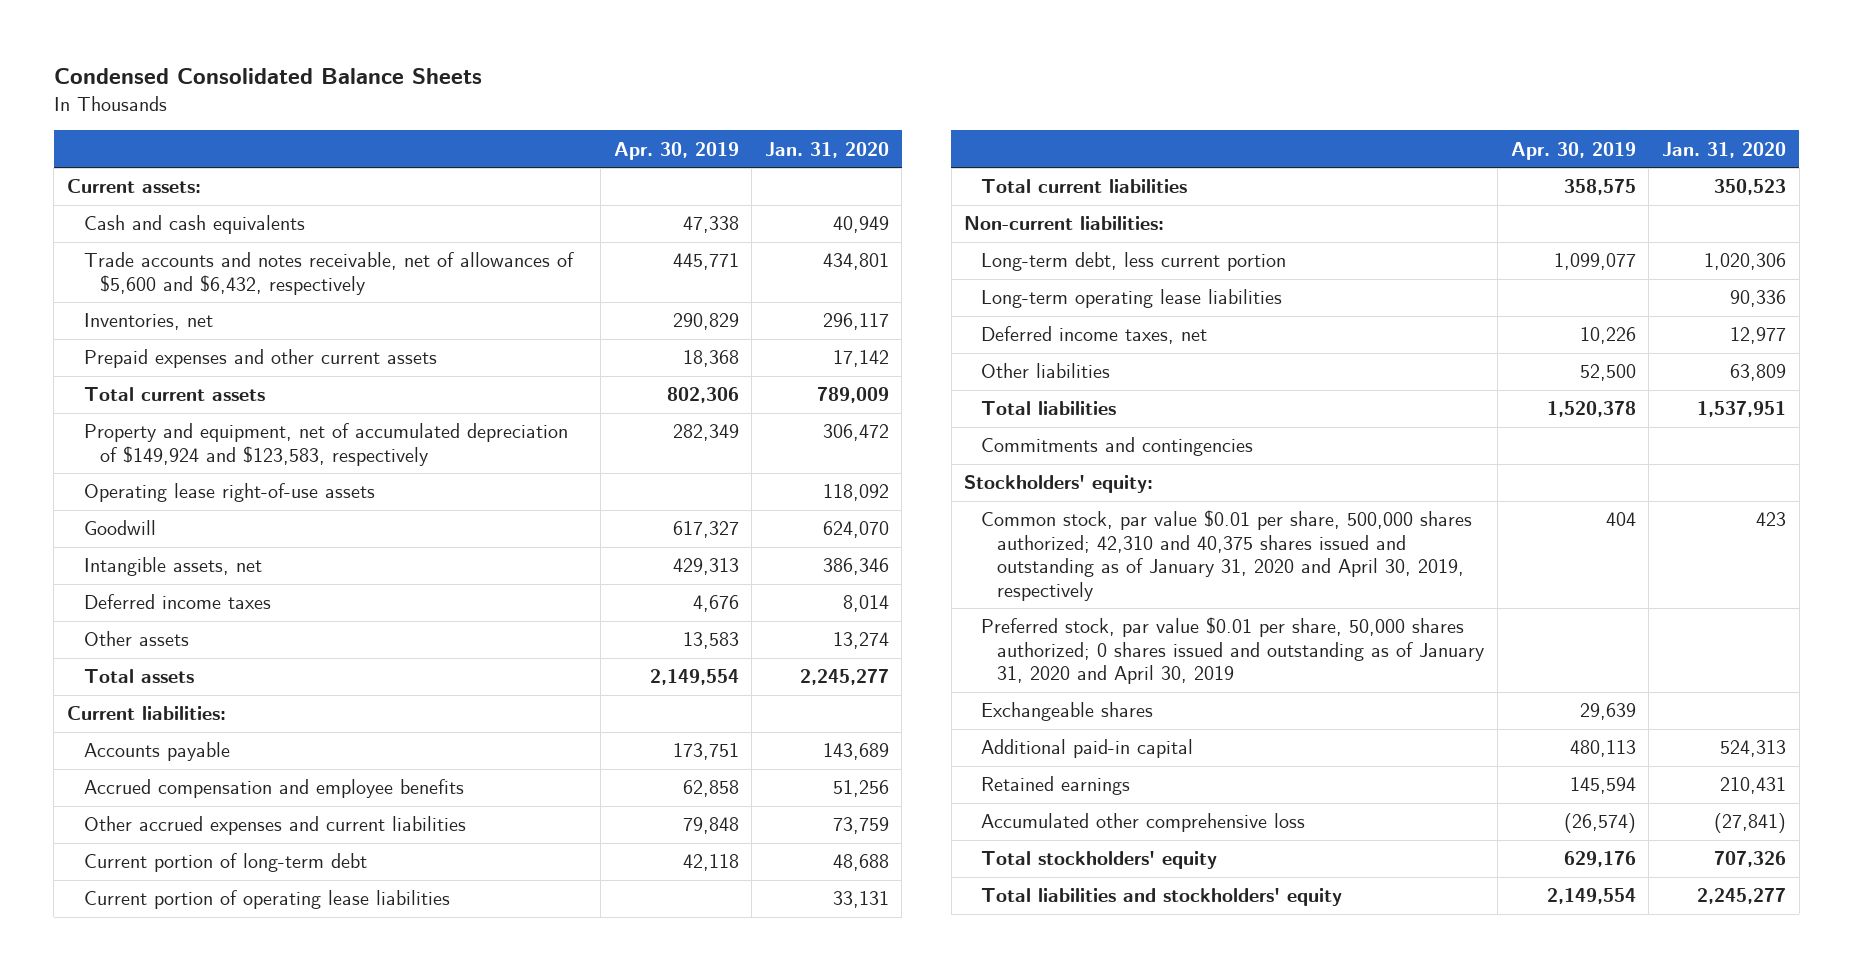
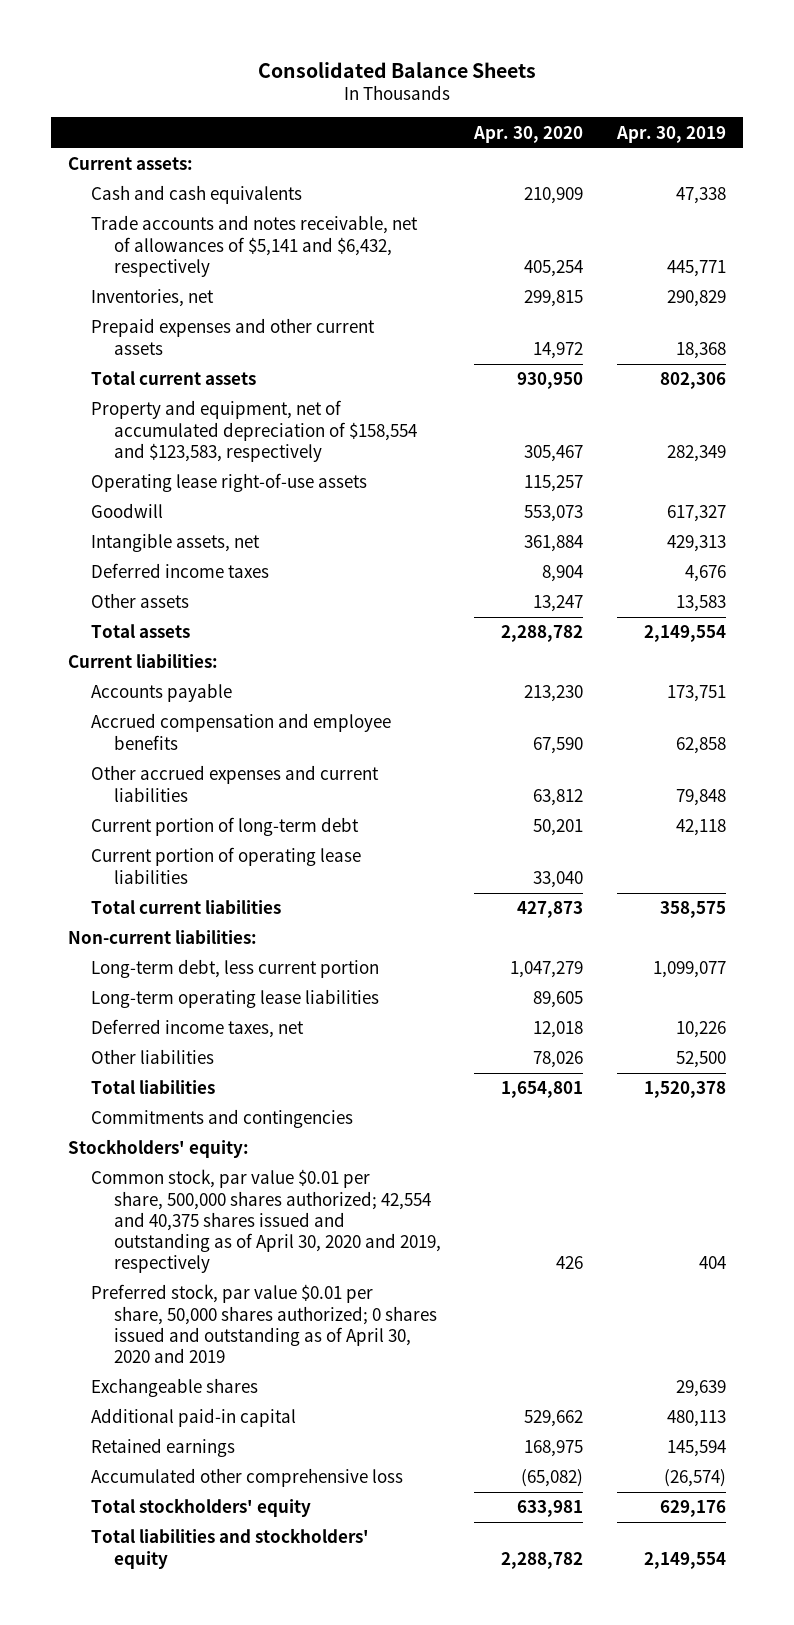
- Condensed Consolidated Balance Sheets
+ Consolidated Balance Sheets
- | Apr. 30, 2019 | Jan. 31, 2020
+ | Apr. 30, 2020 | Apr. 30, 2019
- Trade accounts and notes receivable, net of allowances of $5,600 and $6,432, respectively | 445,771 | 434,801
+ Trade accounts and notes receivable, net of allowances of $5,141 and $6,432, respectively | 405,254 | 445,771
- Property and equipment, net of accumulated depreciation of $149,924 and $123,583, respectively | 282,349 | 306,472
+ Property and equipment, net of accumulated depreciation of $158,554 and $123,583, respectively | 305,467 | 282,349
- Common stock, par value $0.01 per share, 500,000 shares authorized; 42,310 and 40,375 shares issued and outstanding as of January 31, 2020 and April 30, 2019, respectively | 404 | 423
- Preferred stock, par value $0.01 per share, 50,000 shares authorized; 0 shares issued and outstanding as of January 31, 2020 and April 30, 2019
+ Common stock, par value $0.01 per share, 500,000 shares authorized; 42,554 and 40,375 shares issued and outstanding as of April 30, 2020 and 2019, respectively | 426 | 404
+ Preferred stock, par value $0.01 per share, 50,000 shares authorized; 0 shares issued and outstanding as of April 30, 2020 and 2019

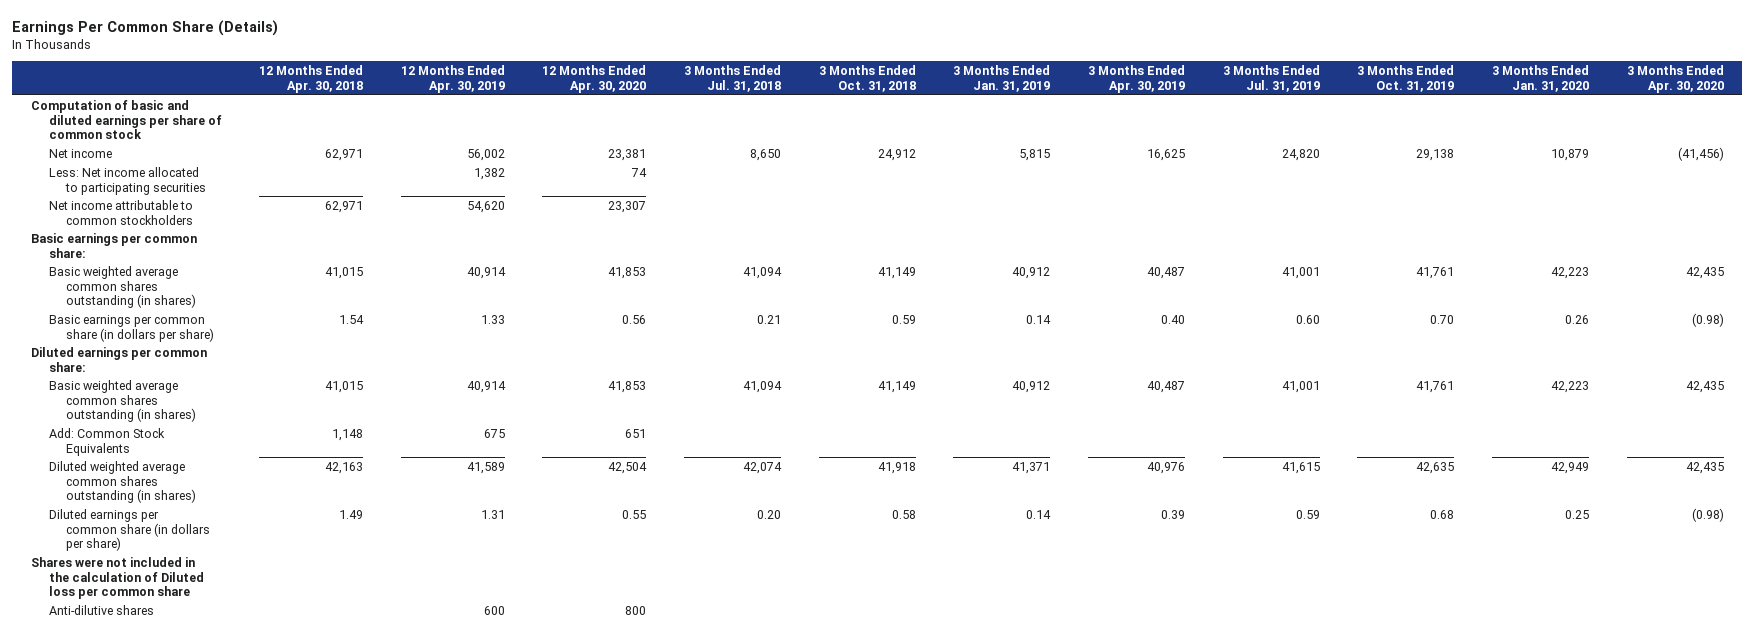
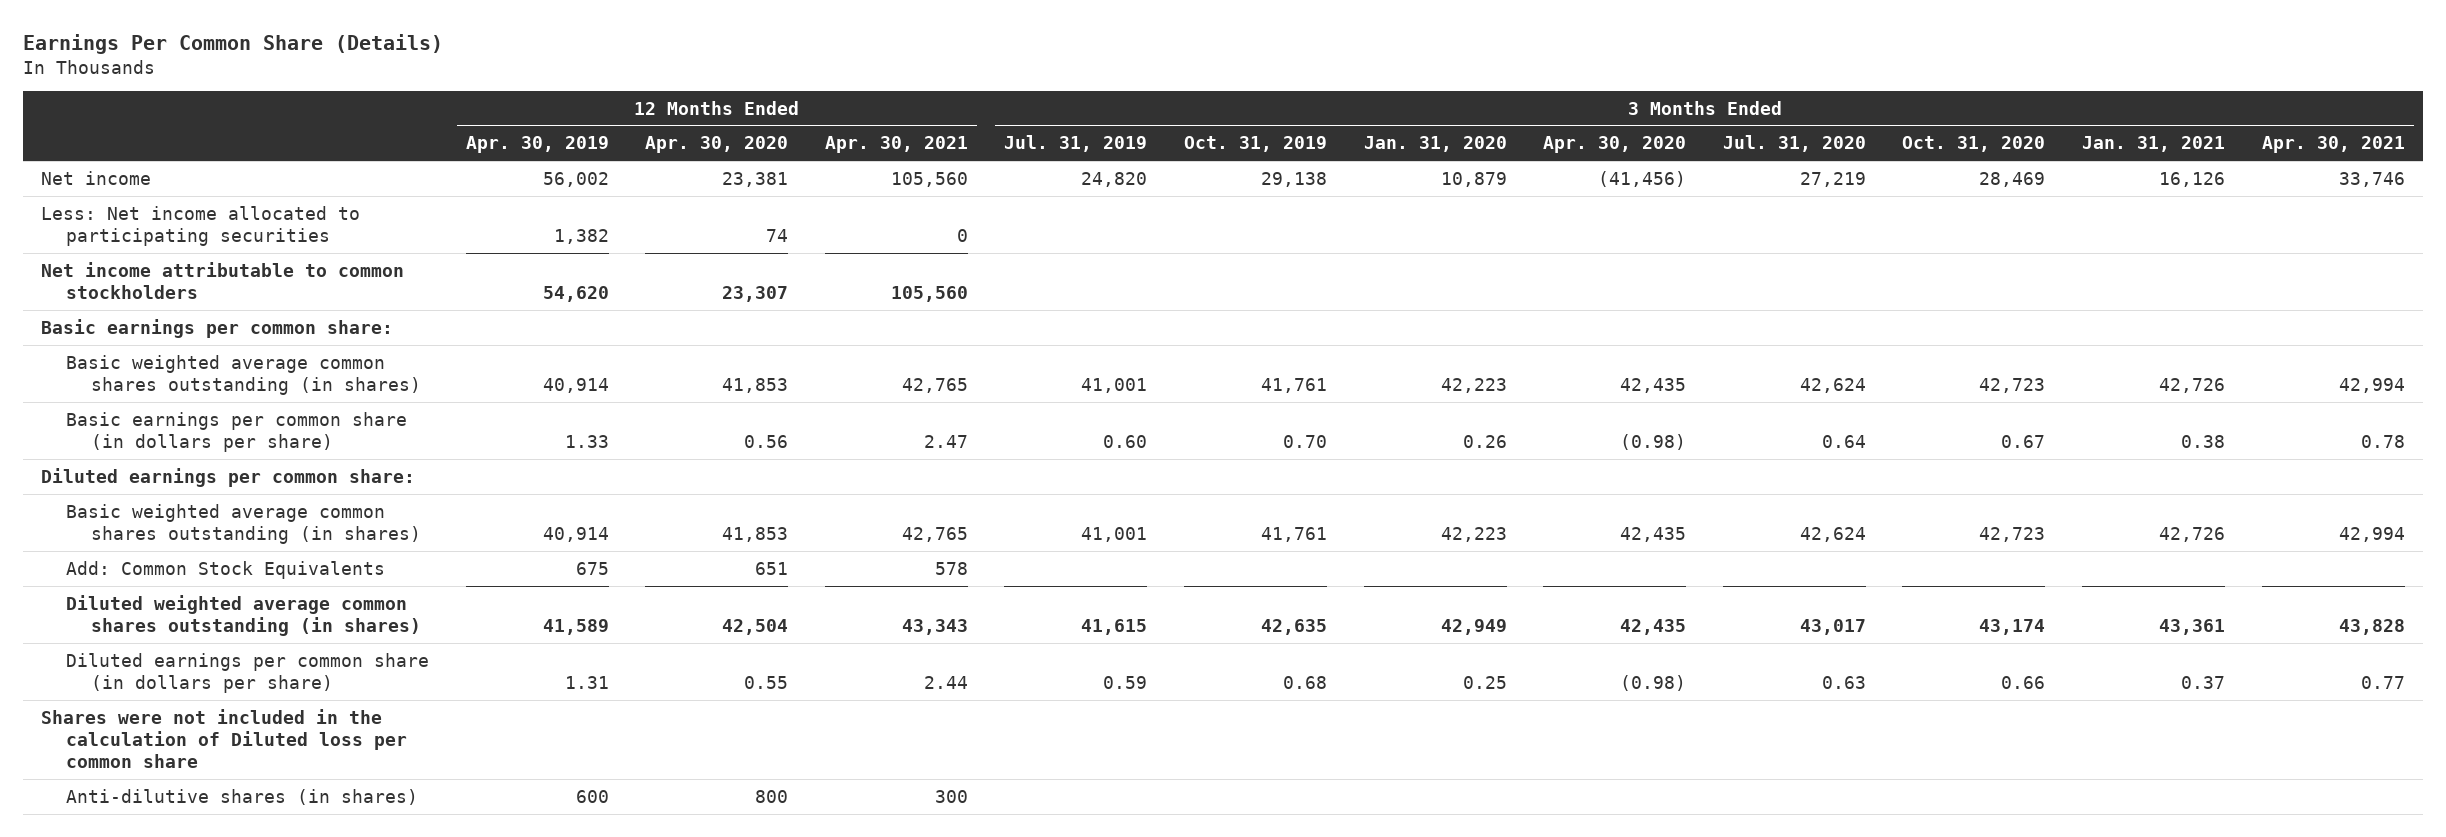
- | 12 Months Ended Apr. 30, 2018 | 12 Months Ended Apr. 30, 2019 | 12 Months Ended Apr. 30, 2020 | 3 Months Ended Jul. 31, 2018 | 3 Months Ended Oct. 31, 2018 | 3 Months Ended Jan. 31, 2019 | 3 Months Ended Apr. 30, 2019 | 3 Months Ended Jul. 31, 2019 | 3 Months Ended Oct. 31, 2019 | 3 Months Ended Jan. 31, 2020 | 3 Months Ended Apr. 30, 2020
+ | 12 Months Ended Apr. 30, 2019 | 12 Months Ended Apr. 30, 2020 | 12 Months Ended Apr. 30, 2021 | 3 Months Ended Jul. 31, 2019 | 3 Months Ended Oct. 31, 2019 | 3 Months Ended Jan. 31, 2020 | 3 Months Ended Apr. 30, 2020 | 3 Months Ended Jul. 31, 2020 | 3 Months Ended Oct. 31, 2020 | 3 Months Ended Jan. 31, 2021 | 3 Months Ended Apr. 30, 2021
- Computation of basic and diluted earnings per share of common stock
- Anti-dilutive shares | | 600 | 800 | | | | | | | |
+ Anti-dilutive shares (in shares) | 600 | 800 | 300 | | | | | | | |

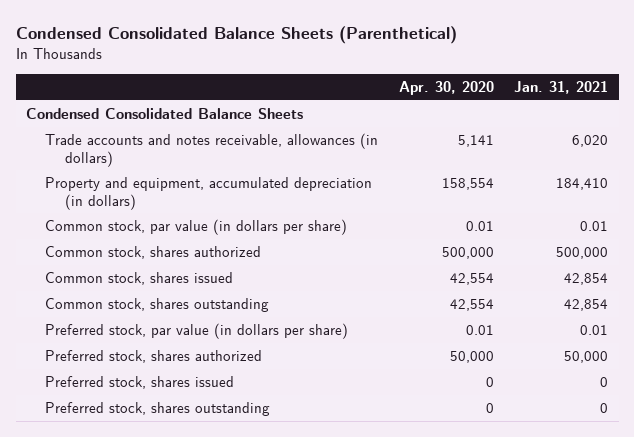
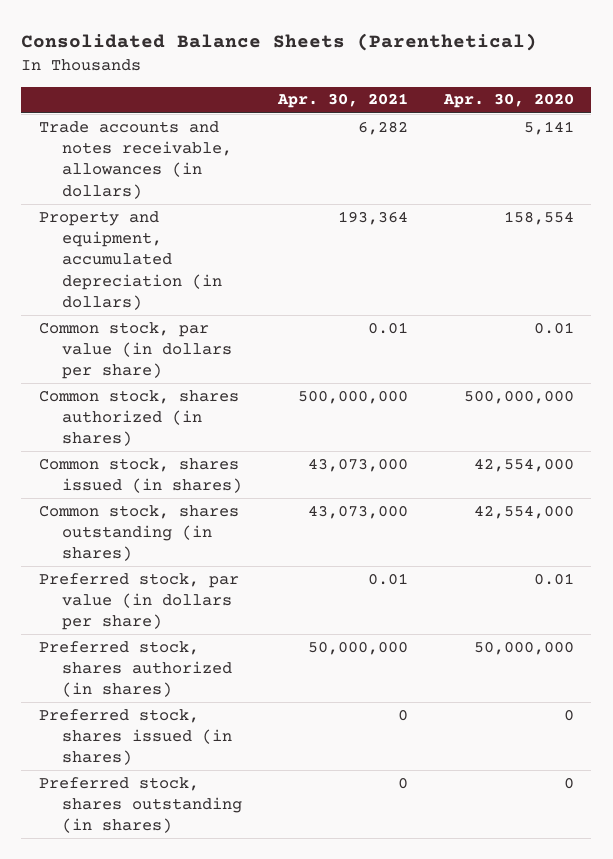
- Condensed Consolidated Balance Sheets (Parenthetical)
+ Consolidated Balance Sheets (Parenthetical)
- | Apr. 30, 2020 | Jan. 31, 2021
+ | Apr. 30, 2021 | Apr. 30, 2020
- Condensed Consolidated Balance Sheets
- Common stock, shares authorized | 500,000 | 500,000
- Common stock, shares issued | 42,554 | 42,854
- Common stock, shares outstanding | 42,554 | 42,854
+ Common stock, shares authorized (in shares) | 500,000,000 | 500,000,000
+ Common stock, shares issued (in shares) | 43,073,000 | 42,554,000
+ Common stock, shares outstanding (in shares) | 43,073,000 | 42,554,000
- Preferred stock, shares authorized | 50,000 | 50,000
- Preferred stock, shares issued | 0 | 0
- Preferred stock, shares outstanding | 0 | 0
+ Preferred stock, shares authorized (in shares) | 50,000,000 | 50,000,000
+ Preferred stock, shares issued (in shares) | 0 | 0
+ Preferred stock, shares outstanding (in shares) | 0 | 0

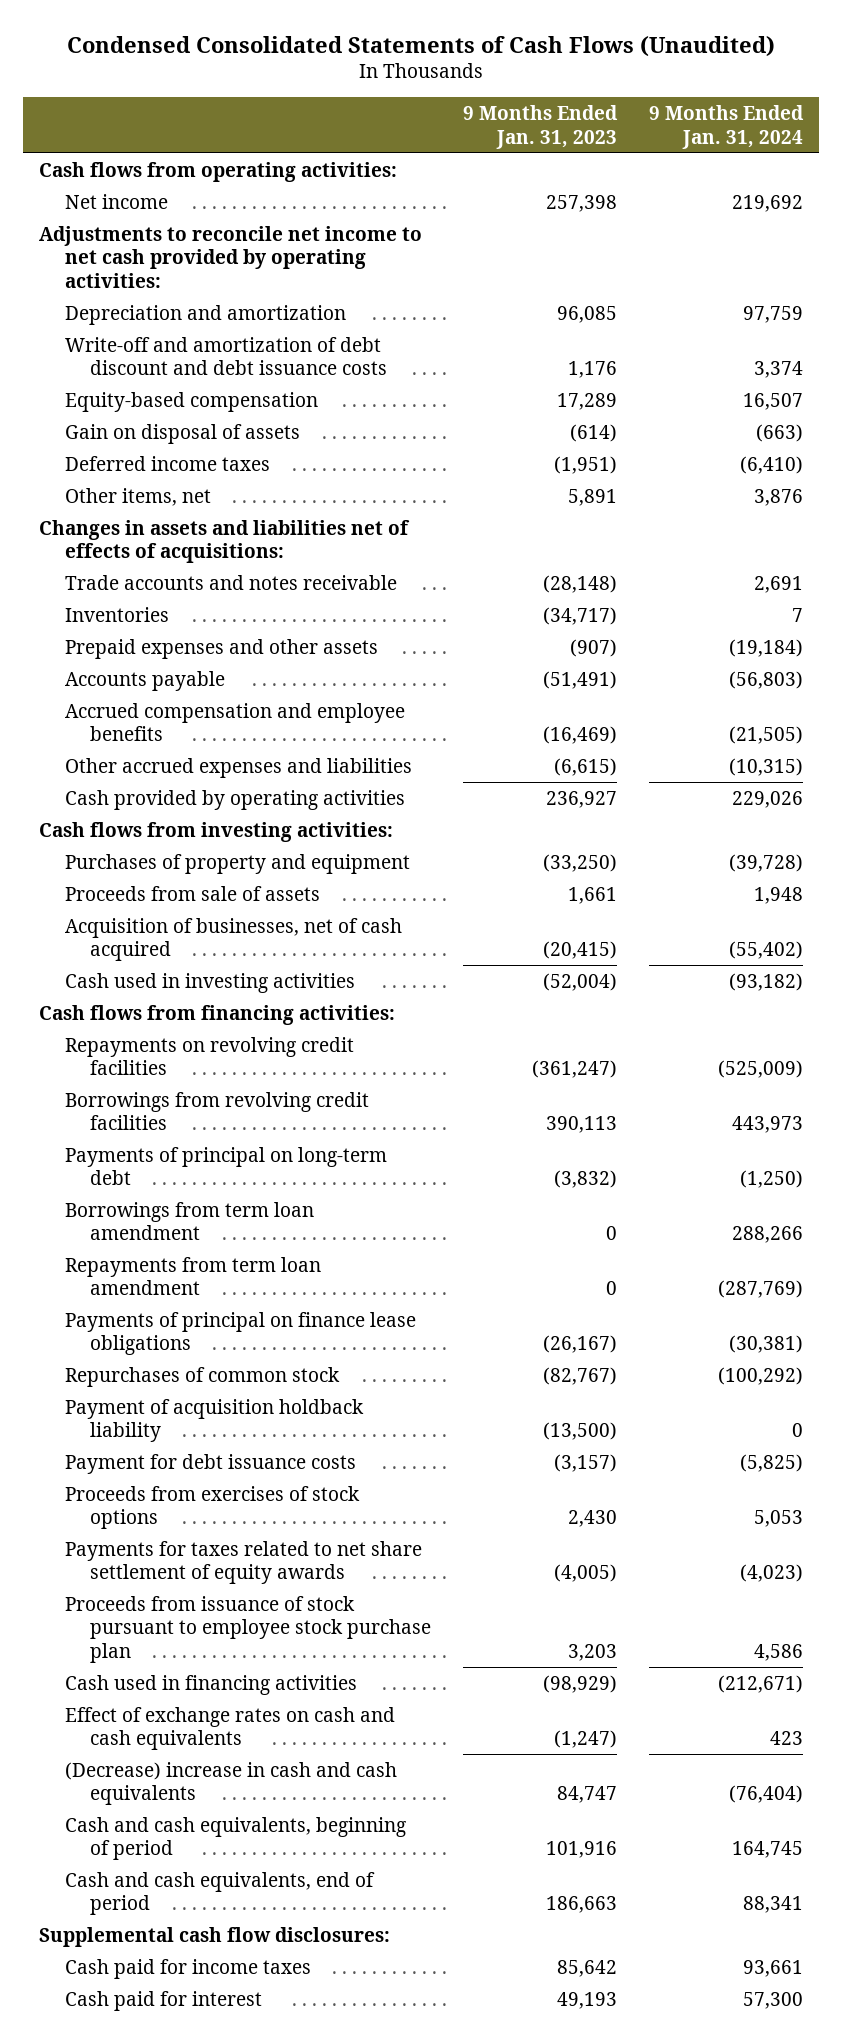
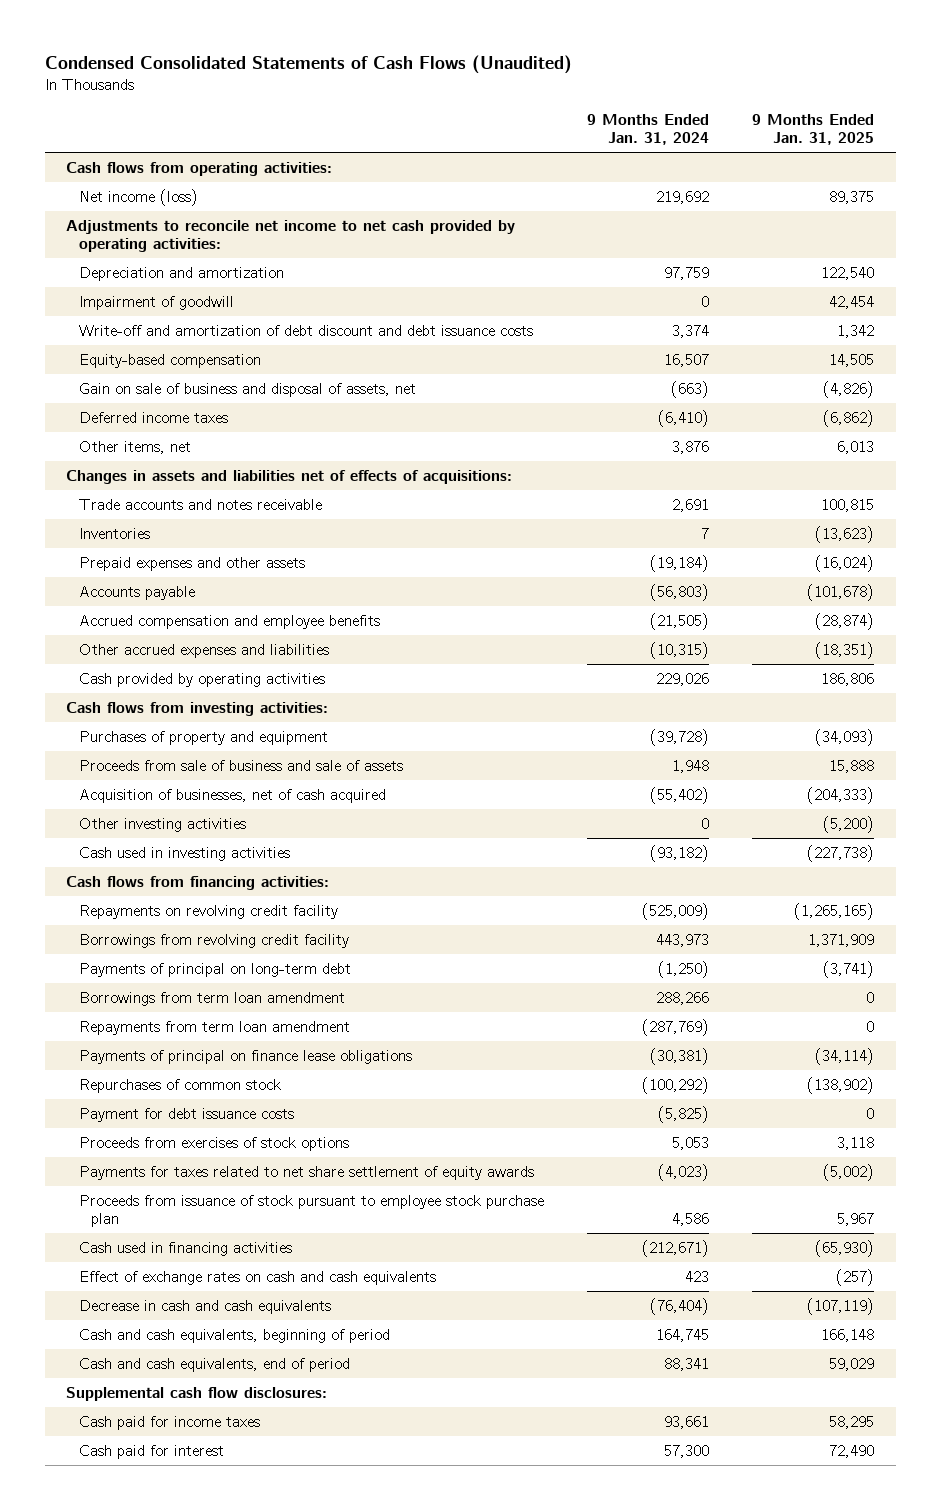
- | 9 Months Ended Jan. 31, 2023 | 9 Months Ended Jan. 31, 2024
+ | 9 Months Ended Jan. 31, 2024 | 9 Months Ended Jan. 31, 2025
- Net income | 257,398 | 219,692
+ Net income (loss) | 219,692 | 89,375
+ Impairment of goodwill | 0 | 42,454
- Gain on disposal of assets | (614) | (663)
+ Gain on sale of business and disposal of assets, net | (663) | (4,826)
- Proceeds from sale of assets | 1,661 | 1,948
+ Proceeds from sale of business and sale of assets | 1,948 | 15,888
+ Other investing activities | 0 | (5,200)
- Repayments on revolving credit facilities | (361,247) | (525,009)
- Borrowings from revolving credit facilities | 390,113 | 443,973
+ Repayments on revolving credit facility | (525,009) | (1,265,165)
+ Borrowings from revolving credit facility | 443,973 | 1,371,909
- Payment of acquisition holdback liability | (13,500) | 0
- (Decrease) increase in cash and cash equivalents | 84,747 | (76,404)
+ Decrease in cash and cash equivalents | (76,404) | (107,119)

